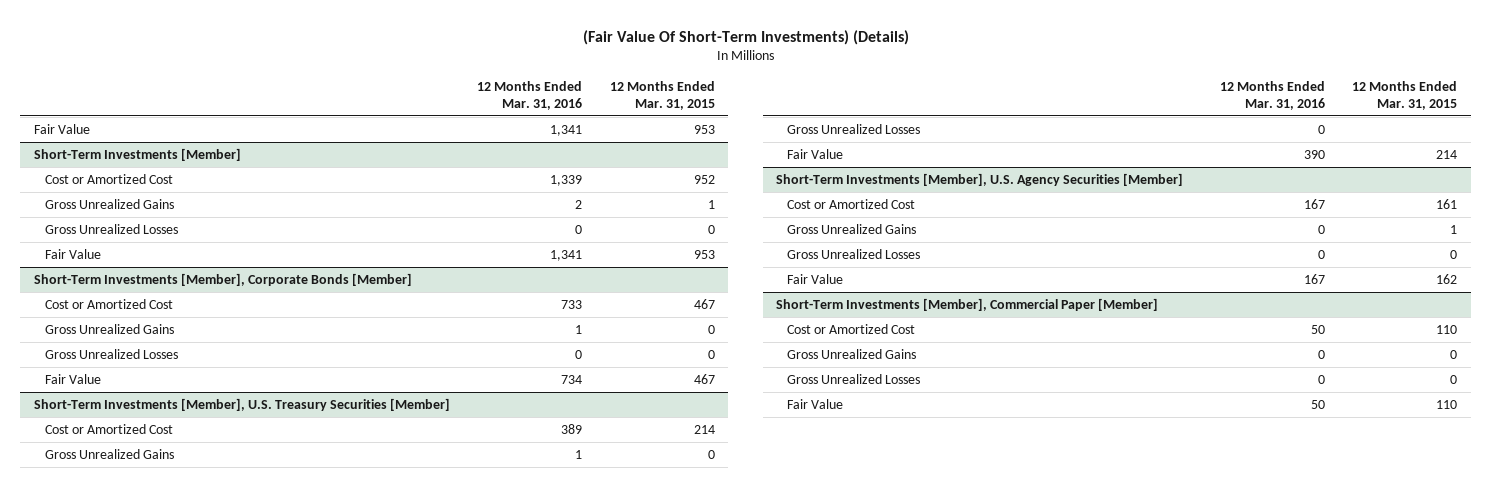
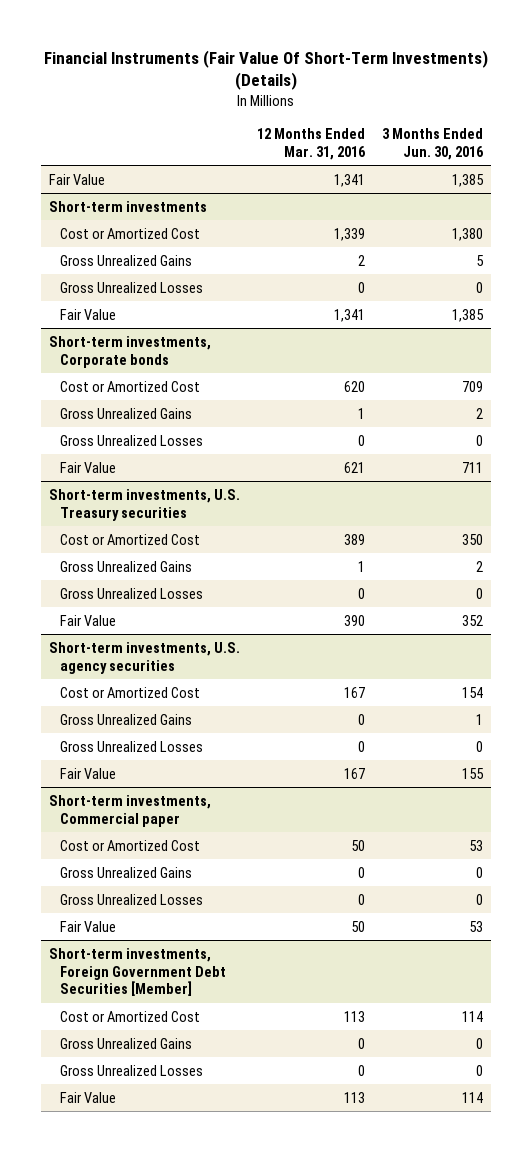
- (Fair Value Of Short-Term Investments) (Details)
+ Financial Instruments (Fair Value Of Short-Term Investments) (Details)
- | 12 Months Ended Mar. 31, 2016 | 12 Months Ended Mar. 31, 2015
+ | 12 Months Ended Mar. 31, 2016 | 3 Months Ended Jun. 30, 2016
- Short-Term Investments [Member]
+ Short-term investments
- Short-Term Investments [Member], Corporate Bonds [Member]
- Cost or Amortized Cost | 733 | 467
+ Short-term investments, Corporate bonds
+ Cost or Amortized Cost | 620 | 709
- Fair Value | 734 | 467
- Short-Term Investments [Member], U.S. Treasury Securities [Member]
+ Fair Value | 621 | 711
+ Short-term investments, U.S. Treasury securities
- Short-Term Investments [Member], U.S. Agency Securities [Member]
+ Short-term investments, U.S. agency securities
- Short-Term Investments [Member], Commercial Paper [Member]
+ Short-term investments, Commercial paper
+ Short-term investments, Foreign Government Debt Securities [Member]
+ Cost or Amortized Cost | 113 | 114
+ Gross Unrealized Gains | 0 | 0
+ Gross Unrealized Losses | 0 | 0
+ Fair Value | 113 | 114

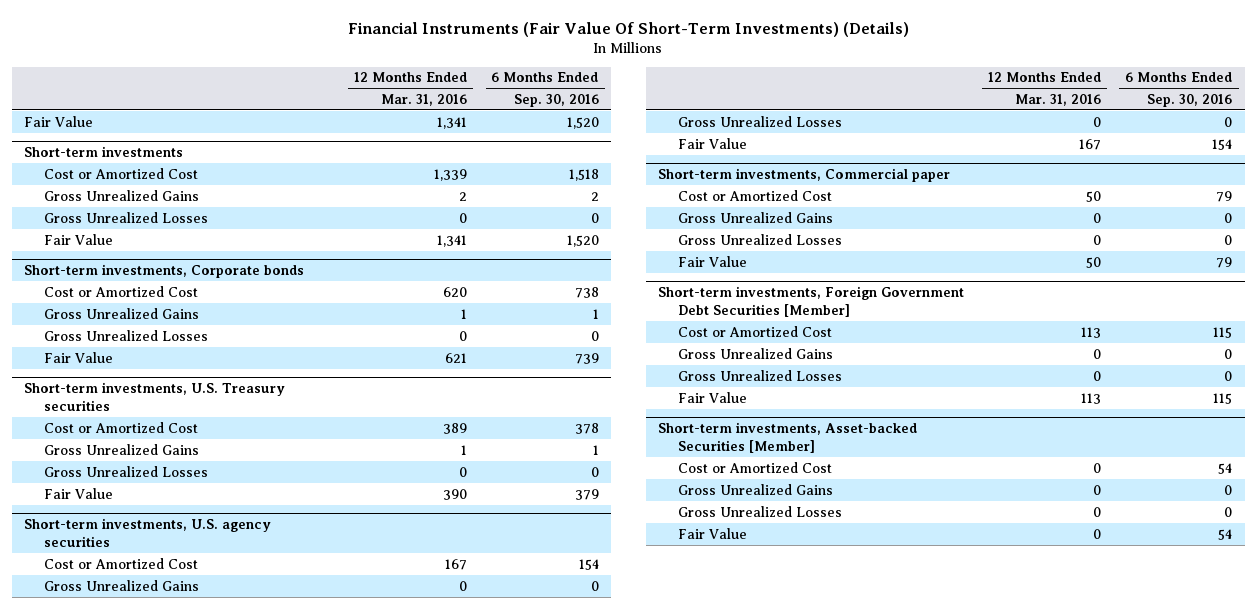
- | 12 Months Ended Mar. 31, 2016 | 3 Months Ended Jun. 30, 2016
+ | 12 Months Ended Mar. 31, 2016 | 6 Months Ended Sep. 30, 2016
+ Short-term investments, Asset-backed Securities [Member]
+ Cost or Amortized Cost | 0 | 54
+ Gross Unrealized Gains | 0 | 0
+ Gross Unrealized Losses | 0 | 0
+ Fair Value | 0 | 54

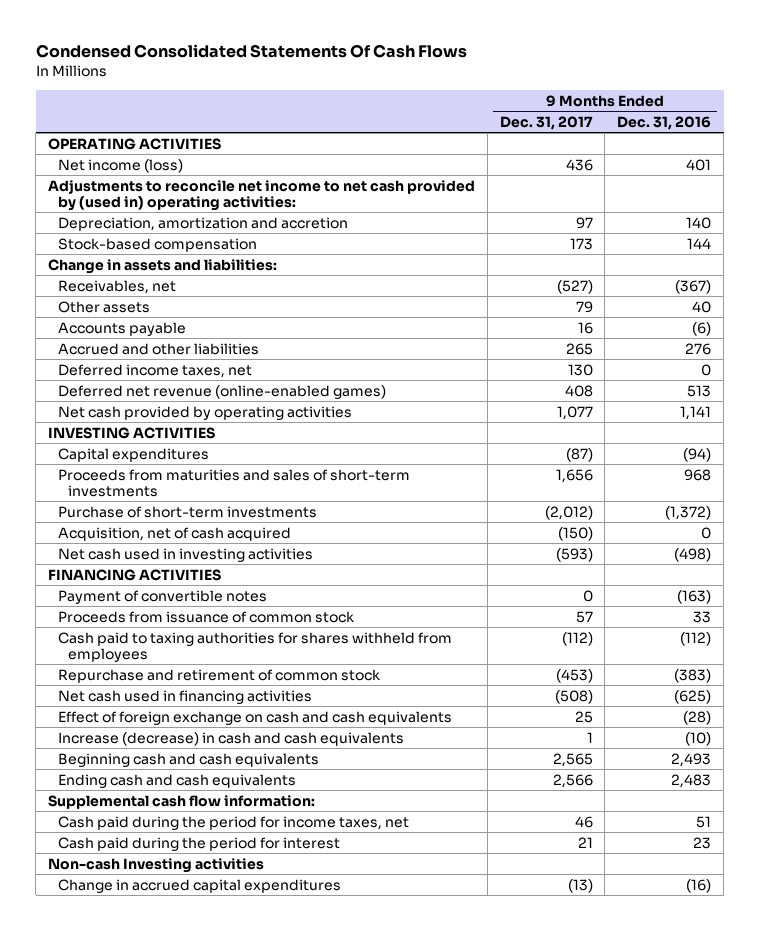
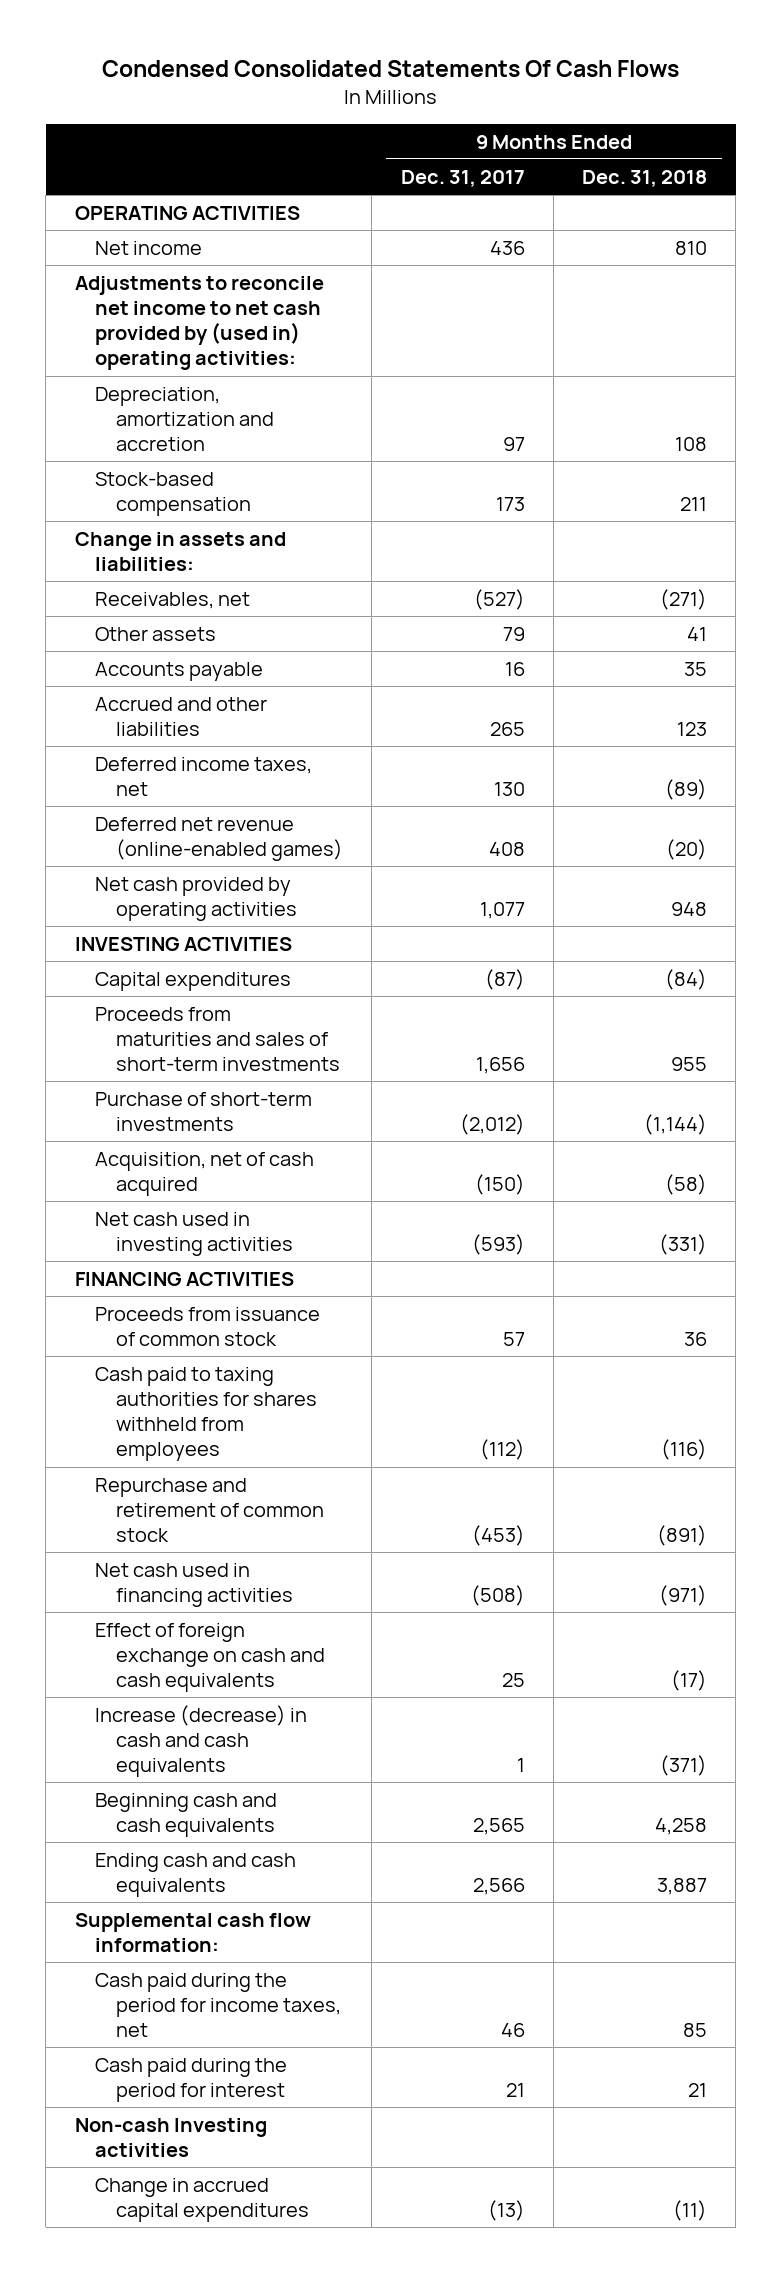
- | 9 Months Ended Dec. 31, 2017 | 9 Months Ended Dec. 31, 2016
+ | 9 Months Ended Dec. 31, 2017 | 9 Months Ended Dec. 31, 2018
- Net income (loss) | 436 | 401
+ Net income | 436 | 810
- Payment of convertible notes | 0 | (163)

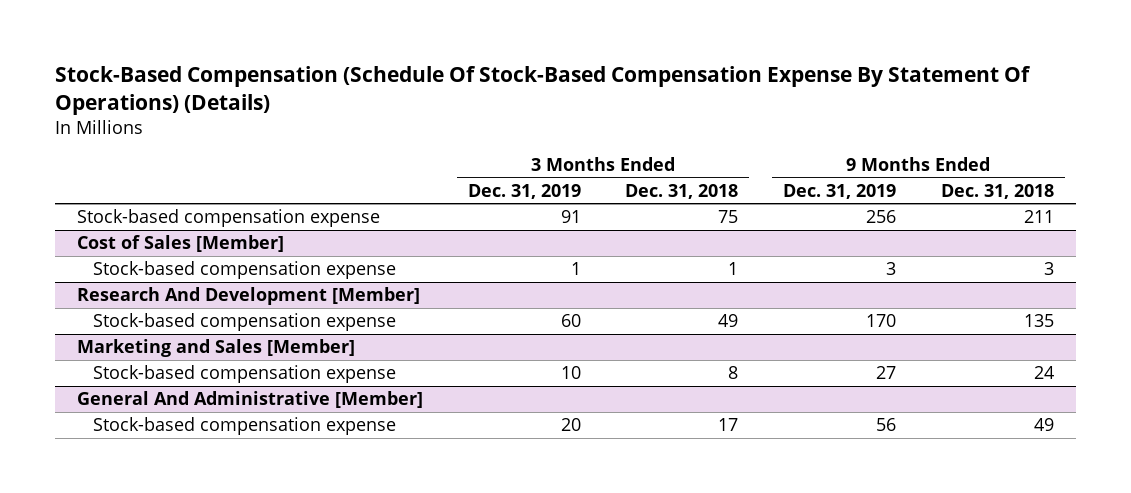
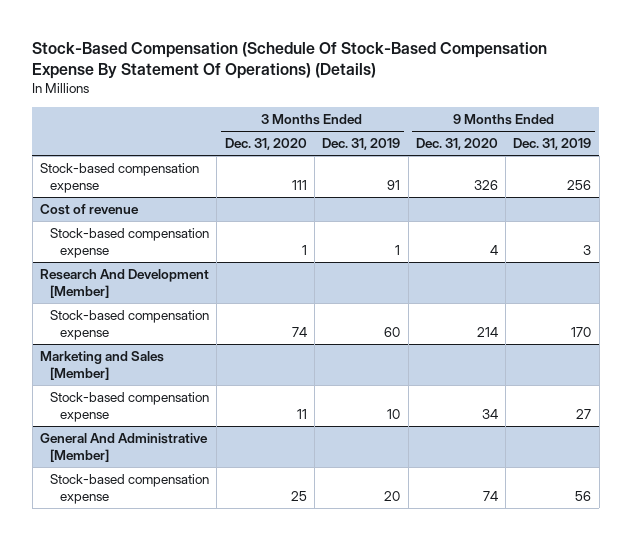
- | 3 Months Ended Dec. 31, 2019 | 3 Months Ended Dec. 31, 2018 | 9 Months Ended Dec. 31, 2019 | 9 Months Ended Dec. 31, 2018
+ | 3 Months Ended Dec. 31, 2020 | 3 Months Ended Dec. 31, 2019 | 9 Months Ended Dec. 31, 2020 | 9 Months Ended Dec. 31, 2019
- Cost of Sales [Member]
+ Cost of revenue

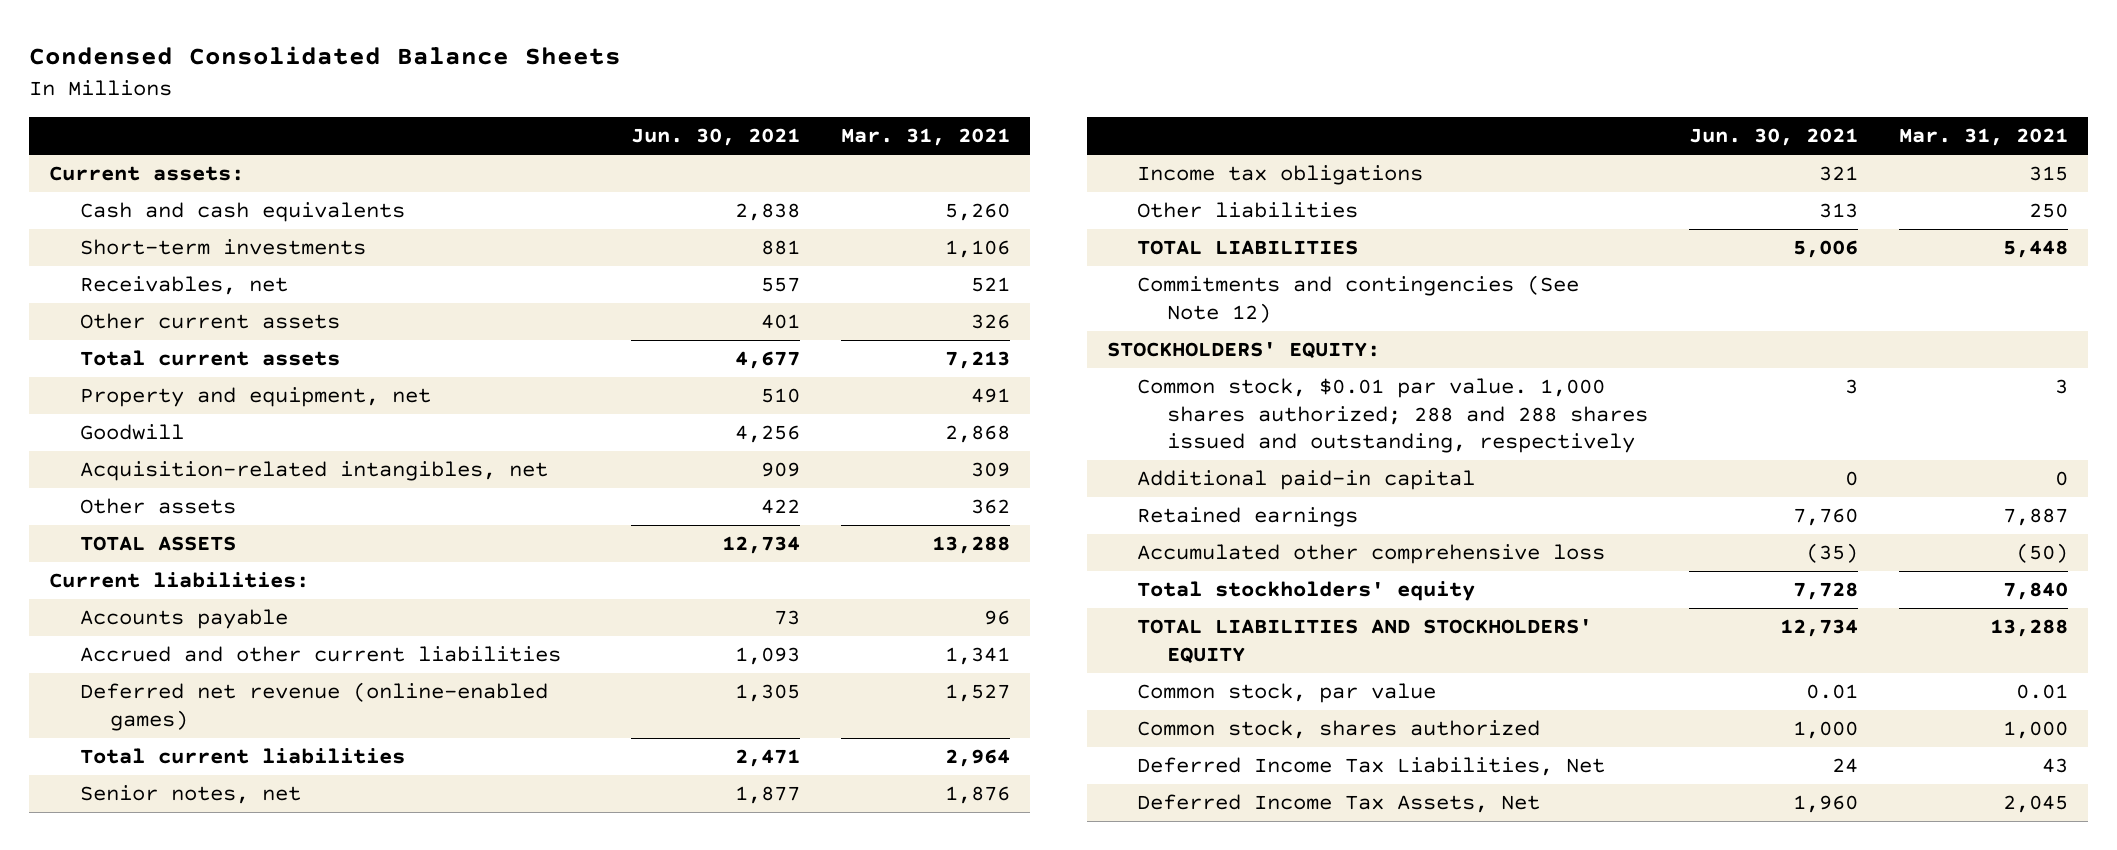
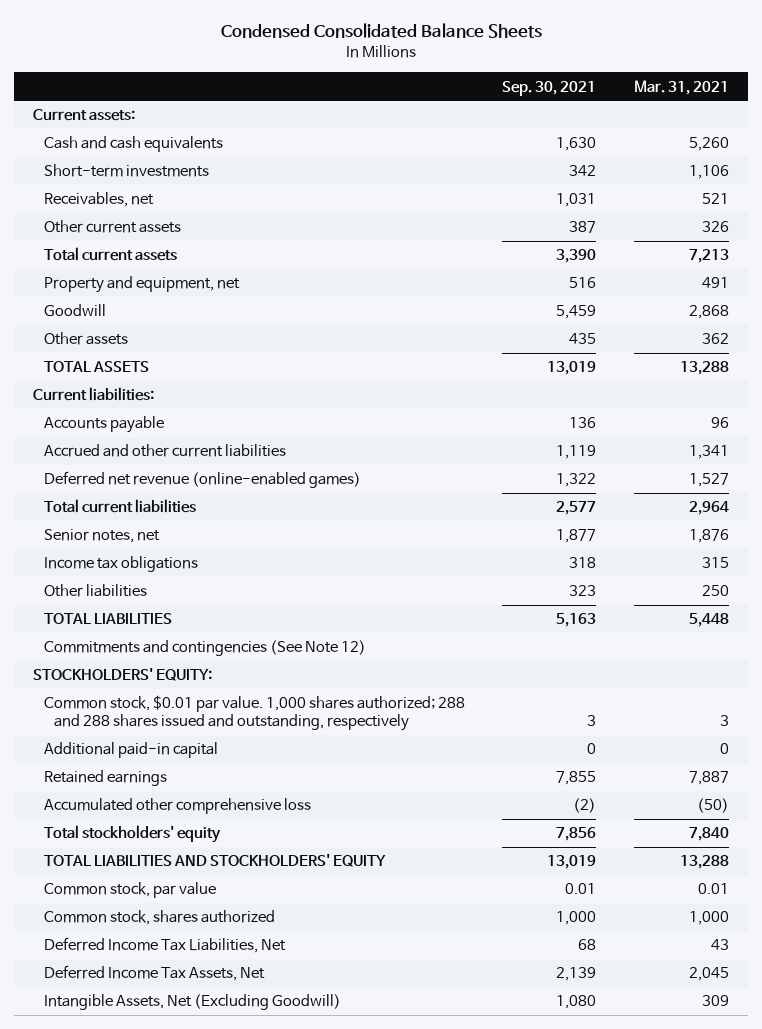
- | Jun. 30, 2021 | Mar. 31, 2021
+ | Sep. 30, 2021 | Mar. 31, 2021
- Acquisition-related intangibles, net | 909 | 309
+ Intangible Assets, Net (Excluding Goodwill) | 1,080 | 309

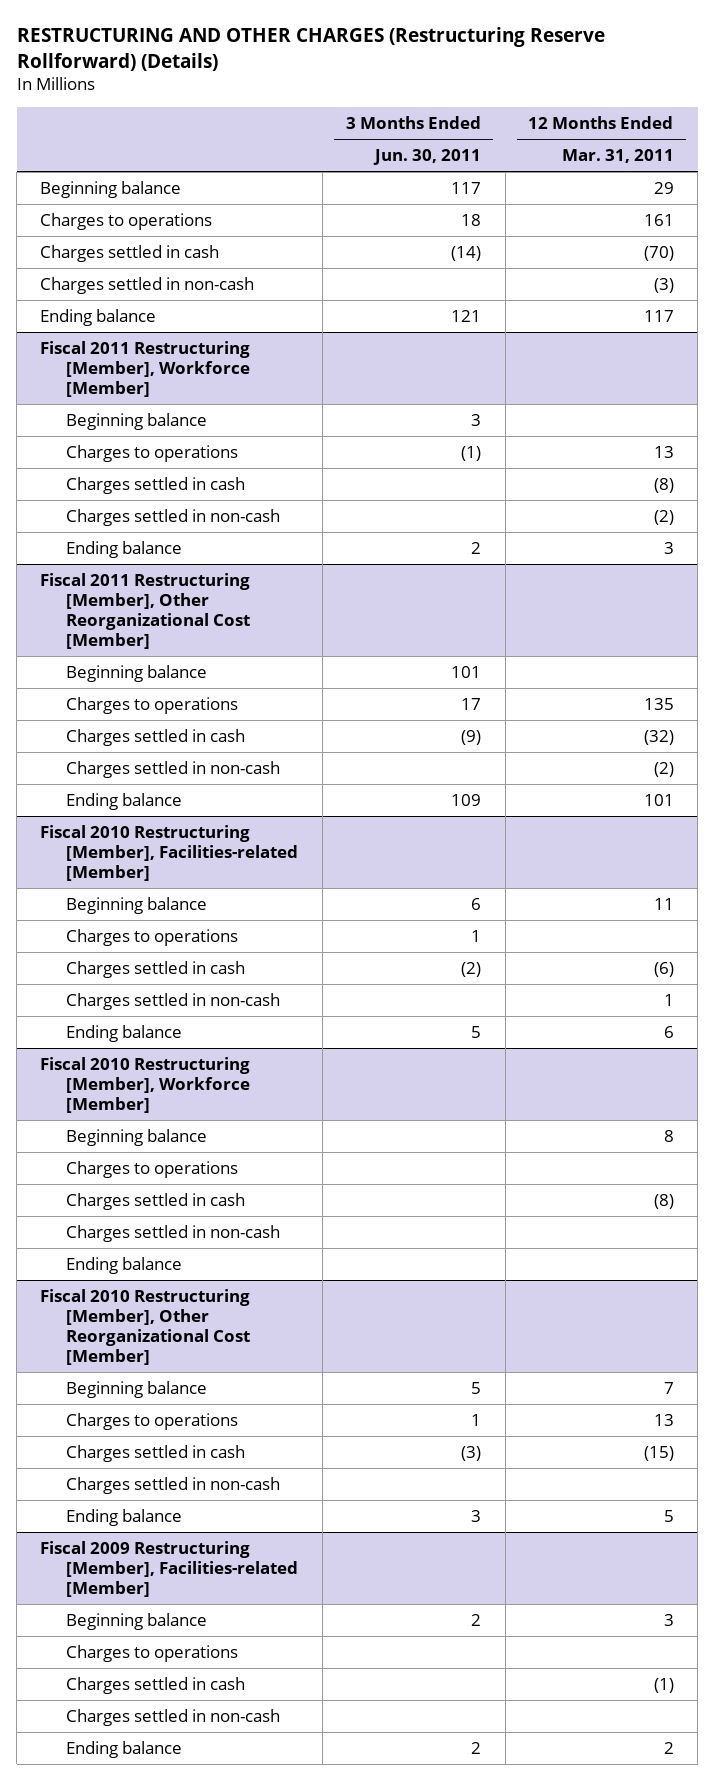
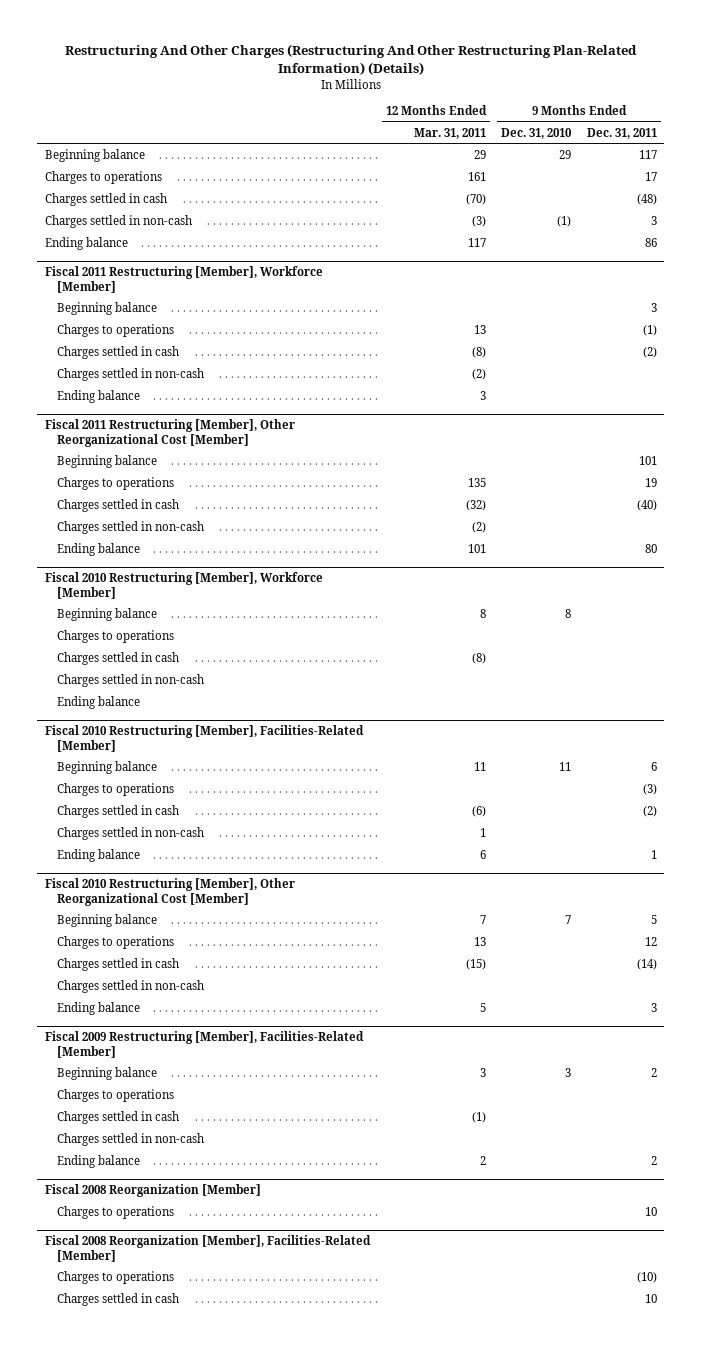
- RESTRUCTURING AND OTHER CHARGES (Restructuring Reserve Rollforward) (Details)
+ Restructuring And Other Charges (Restructuring And Other Restructuring Plan-Related Information) (Details)
- | 3 Months Ended Jun. 30, 2011 | 12 Months Ended Mar. 31, 2011
+ | 12 Months Ended Mar. 31, 2011 | 9 Months Ended Dec. 31, 2010 | 9 Months Ended Dec. 31, 2011
- Fiscal 2010 Restructuring [Member], Facilities-related [Member]
- Beginning balance | 6 | 11
- Charges to operations | 1 |
- Charges settled in cash | (2) | (6)
- Charges settled in non-cash | | 1
- Ending balance | 5 | 6
+ Fiscal 2010 Restructuring [Member], Facilities-Related [Member]
+ Beginning balance | 11 | 11 | 6
+ Charges to operations | | | (3)
+ Charges settled in cash | (6) | | (2)
+ Charges settled in non-cash | 1 | |
+ Ending balance | 6 | | 1
- Fiscal 2009 Restructuring [Member], Facilities-related [Member]
+ Fiscal 2009 Restructuring [Member], Facilities-Related [Member]
+ Fiscal 2008 Reorganization [Member]
+ Charges to operations | | | 10
+ Fiscal 2008 Reorganization [Member], Facilities-Related [Member]
+ Charges to operations | | | (10)
+ Charges settled in cash | | | 10

